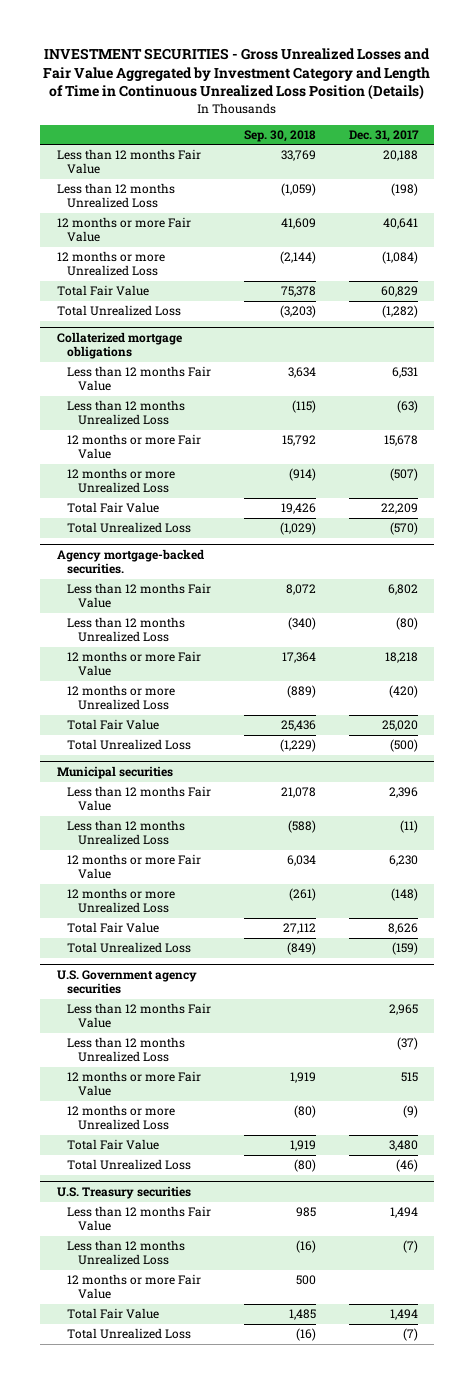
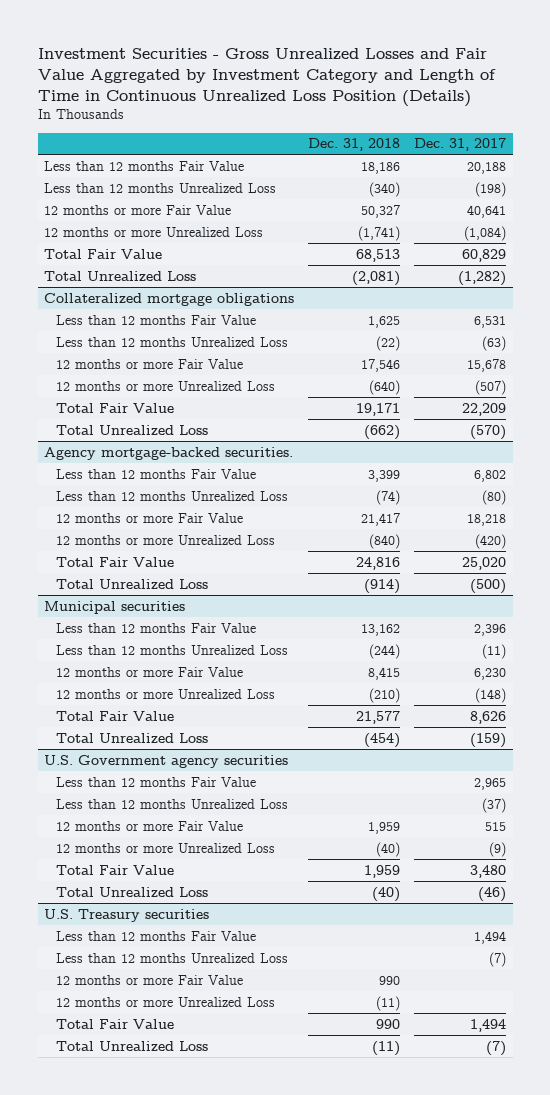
- INVESTMENT SECURITIES - Gross Unrealized Losses and Fair Value Aggregated by Investment Category and Length of Time in Continuous Unrealized Loss Position (Details)
+ Investment Securities - Gross Unrealized Losses and Fair Value Aggregated by Investment Category and Length of Time in Continuous Unrealized Loss Position (Details)
- | Sep. 30, 2018 | Dec. 31, 2017
+ | Dec. 31, 2018 | Dec. 31, 2017
- Collaterized mortgage obligations
+ Collateralized mortgage obligations
@ U.S. Treasury securities
+ 12 months or more Unrealized Loss | (11) |

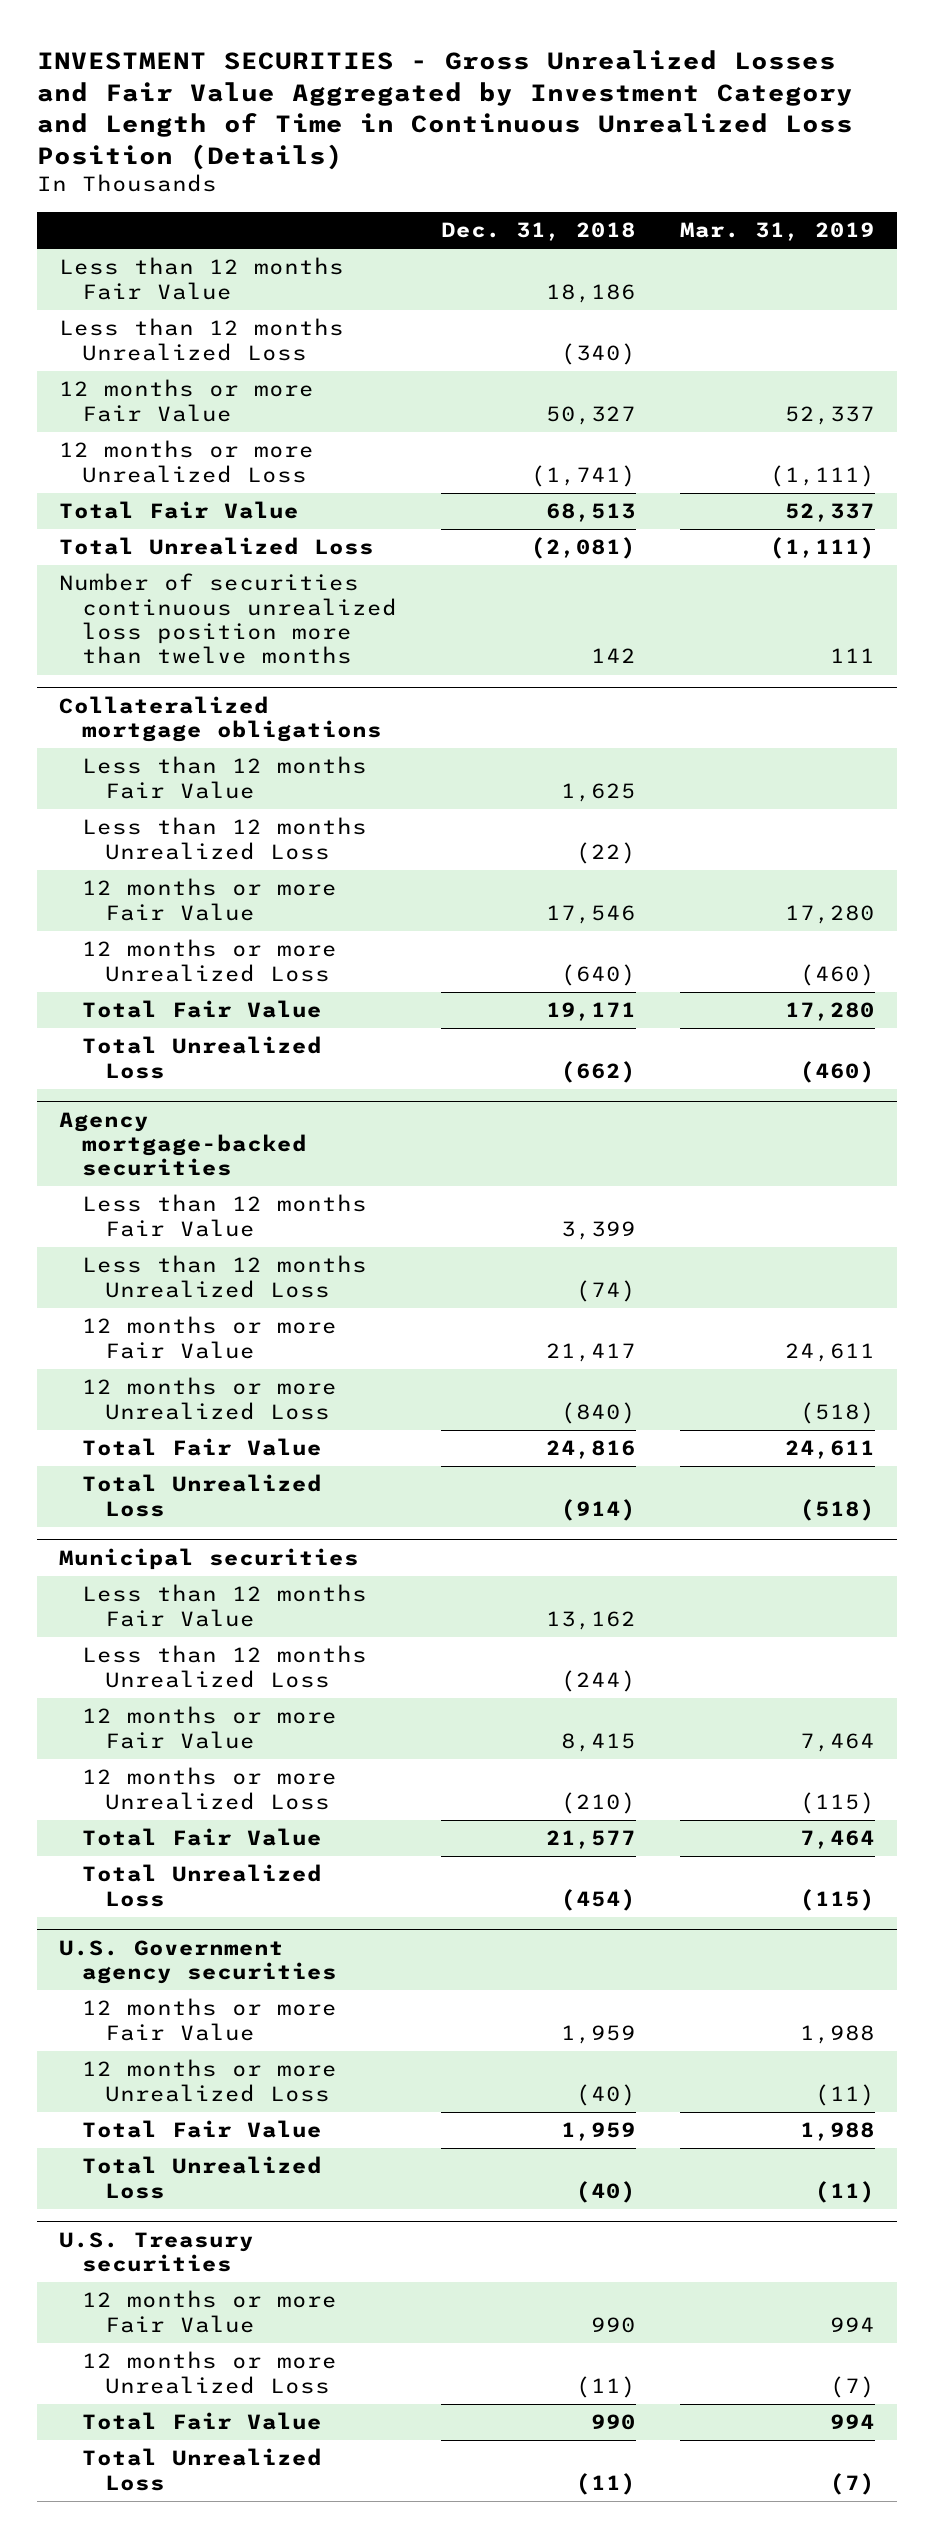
- Investment Securities - Gross Unrealized Losses and Fair Value Aggregated by Investment Category and Length of Time in Continuous Unrealized Loss Position (Details)
+ INVESTMENT SECURITIES - Gross Unrealized Losses and Fair Value Aggregated by Investment Category and Length of Time in Continuous Unrealized Loss Position (Details)
- | Dec. 31, 2018 | Dec. 31, 2017
+ | Dec. 31, 2018 | Mar. 31, 2019
+ Number of securities continuous unrealized loss position more than twelve months | 142 | 111
- Agency mortgage-backed securities.
+ Agency mortgage-backed securities
@ U.S. Government agency securities
- Less than 12 months Fair Value | | 2,965
- Less than 12 months Unrealized Loss | | (37)
@ U.S. Treasury securities
- Less than 12 months Fair Value | | 1,494
- Less than 12 months Unrealized Loss | | (7)

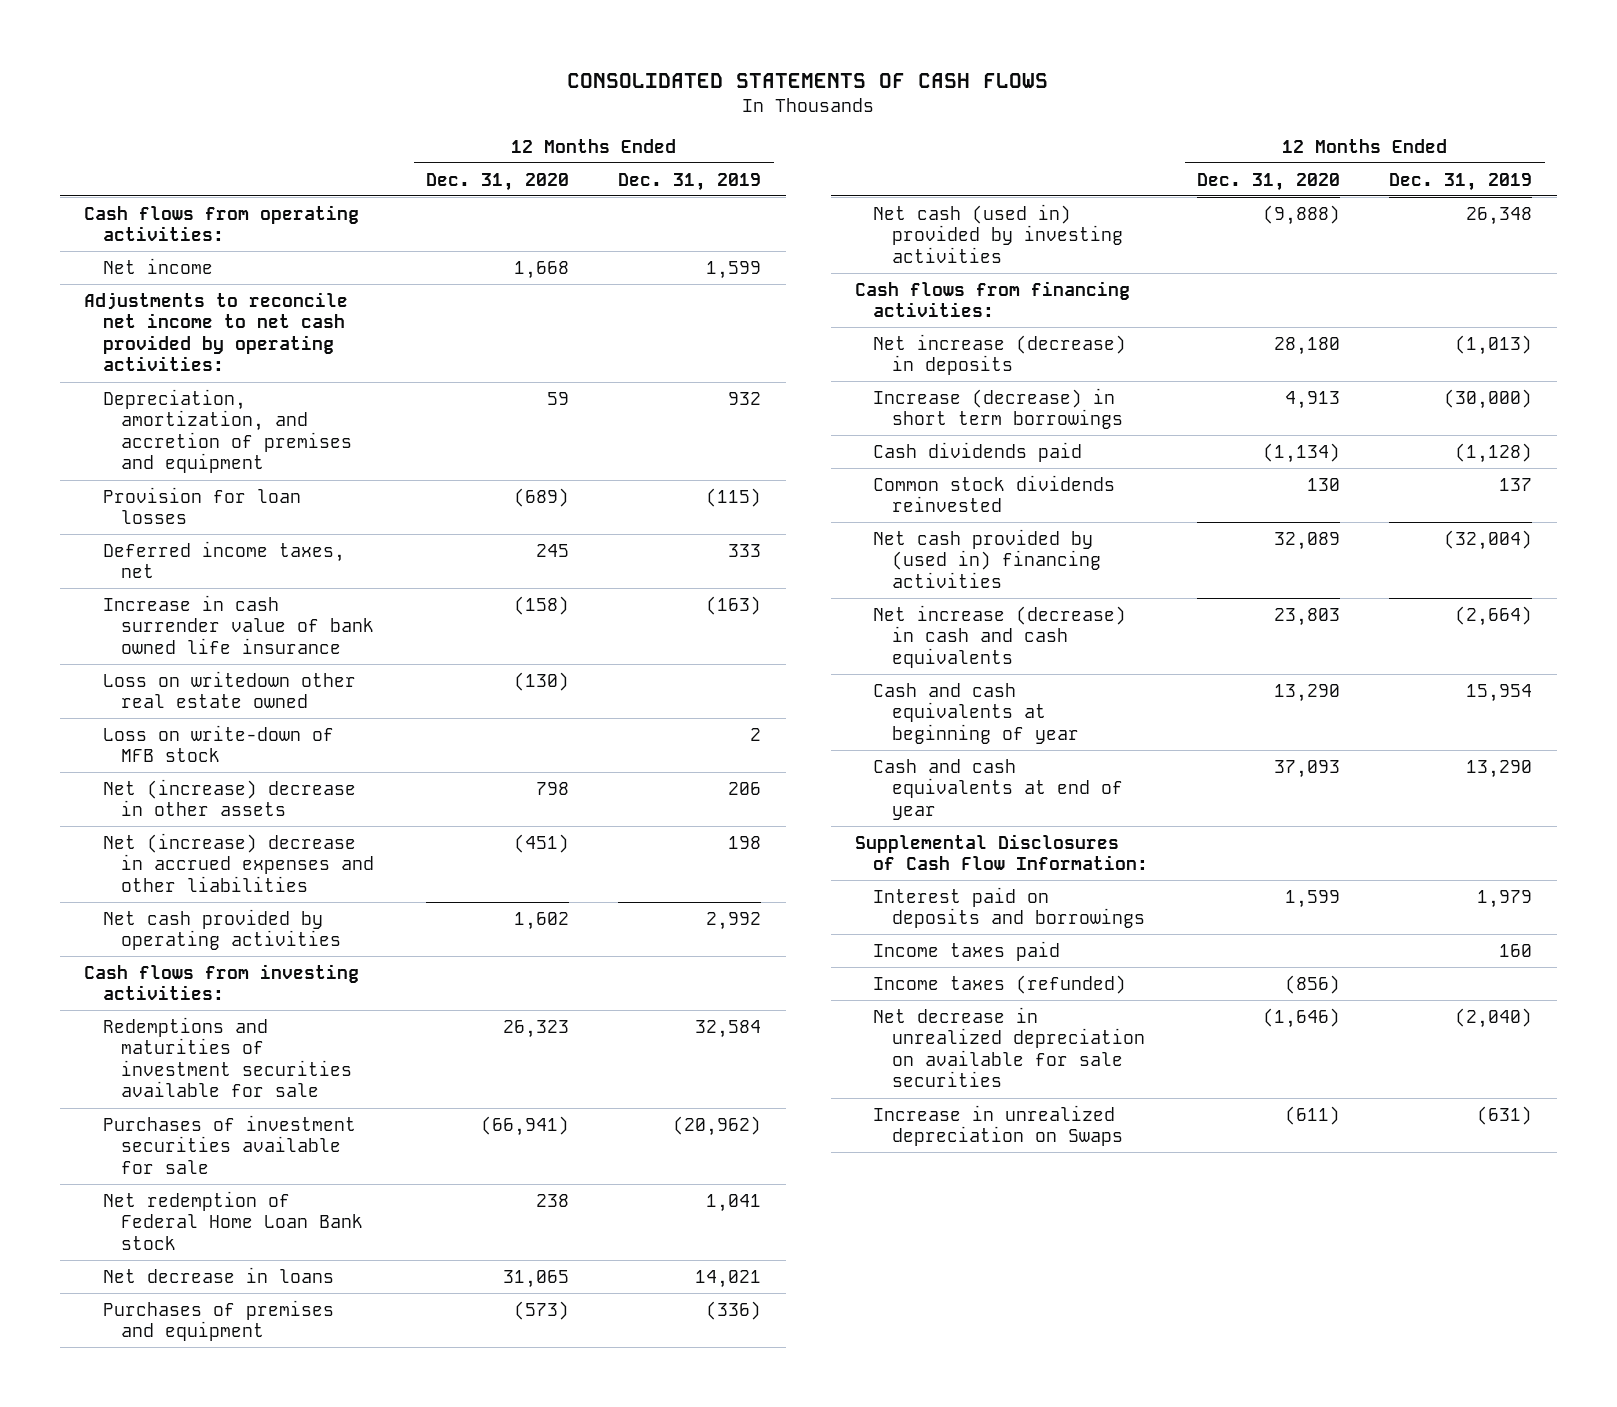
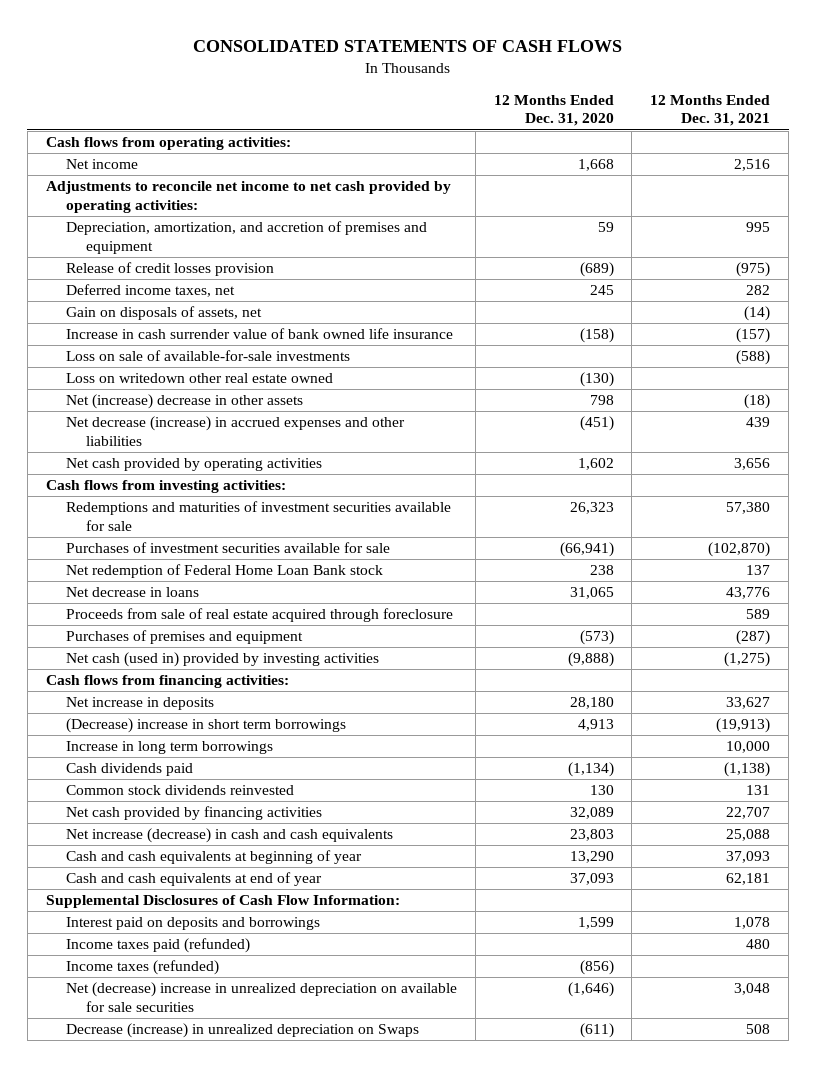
- | 12 Months Ended Dec. 31, 2020 | 12 Months Ended Dec. 31, 2019
+ | 12 Months Ended Dec. 31, 2020 | 12 Months Ended Dec. 31, 2021
- Provision for loan losses | (689) | (115)
+ Release of credit losses provision | (689) | (975)
+ Gain on disposals of assets, net | | (14)
+ Loss on sale of available-for-sale investments | | (588)
- Loss on write-down of MFB stock | | 2
- Net (increase) decrease in accrued expenses and other liabilities | (451) | 198
+ Net decrease (increase) in accrued expenses and other liabilities | (451) | 439
+ Proceeds from sale of real estate acquired through foreclosure | | 589
- Net increase (decrease) in deposits | 28,180 | (1,013)
- Increase (decrease) in short term borrowings | 4,913 | (30,000)
+ Net increase in deposits | 28,180 | 33,627
+ (Decrease) increase in short term borrowings | 4,913 | (19,913)
+ Increase in long term borrowings | | 10,000
- Net cash provided by (used in) financing activities | 32,089 | (32,004)
+ Net cash provided by financing activities | 32,089 | 22,707
- Income taxes paid | | 160
+ Income taxes paid (refunded) | | 480
- Net decrease in unrealized depreciation on available for sale securities | (1,646) | (2,040)
- Increase in unrealized depreciation on Swaps | (611) | (631)
+ Net (decrease) increase in unrealized depreciation on available for sale securities | (1,646) | 3,048
+ Decrease (increase) in unrealized depreciation on Swaps | (611) | 508

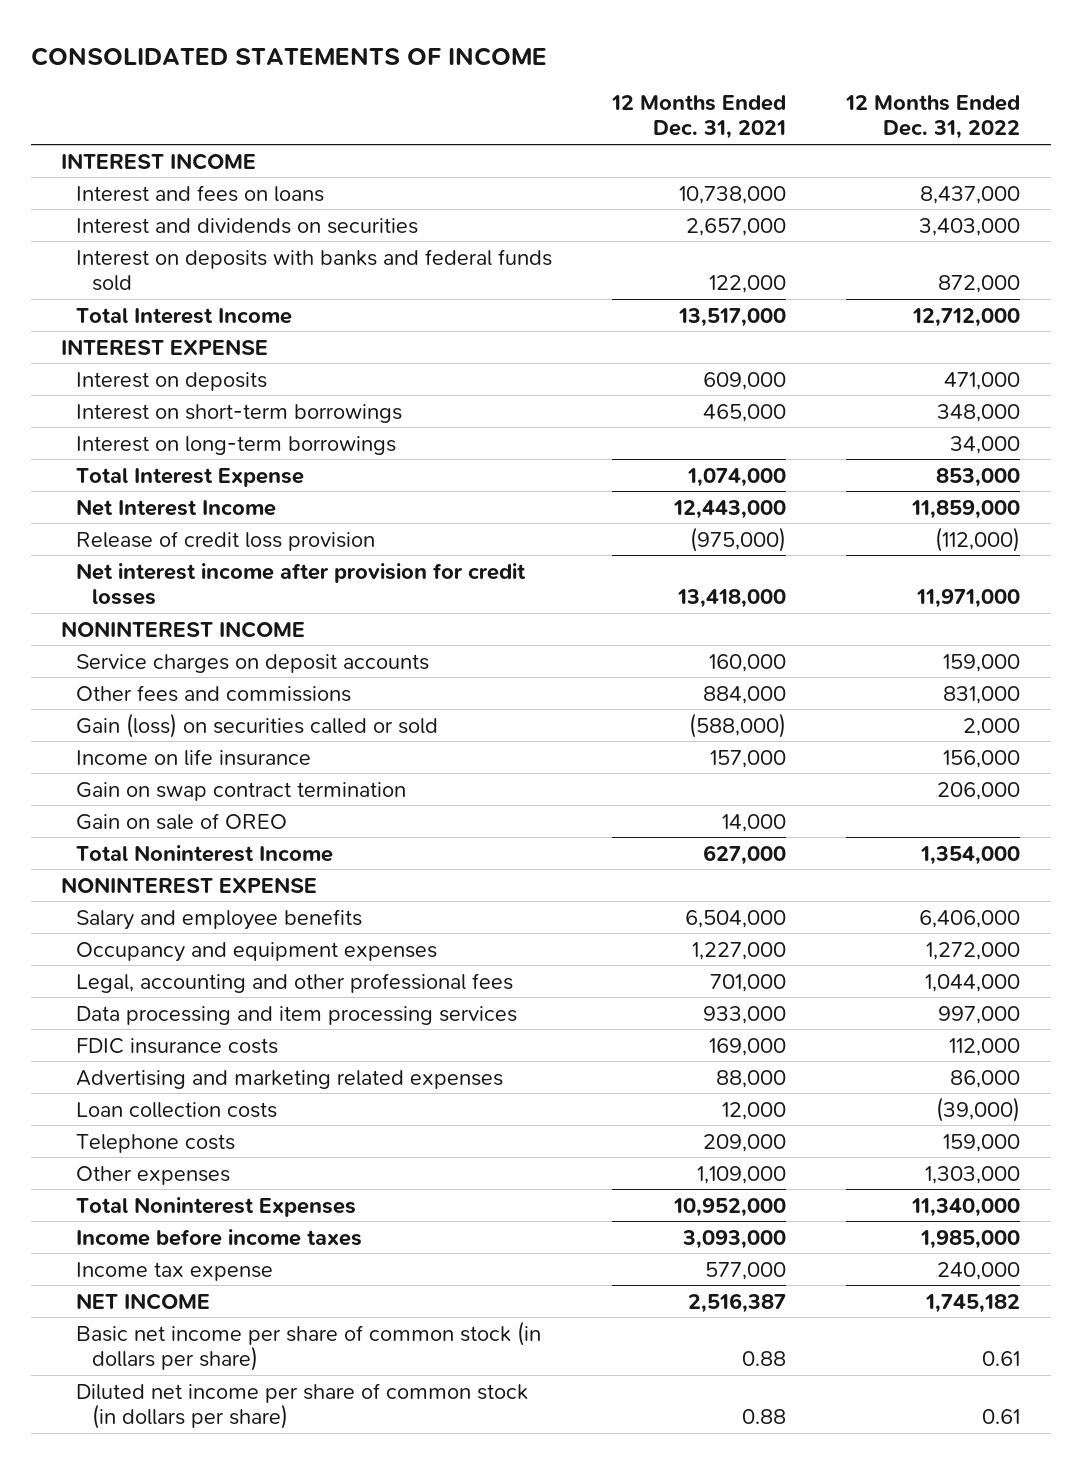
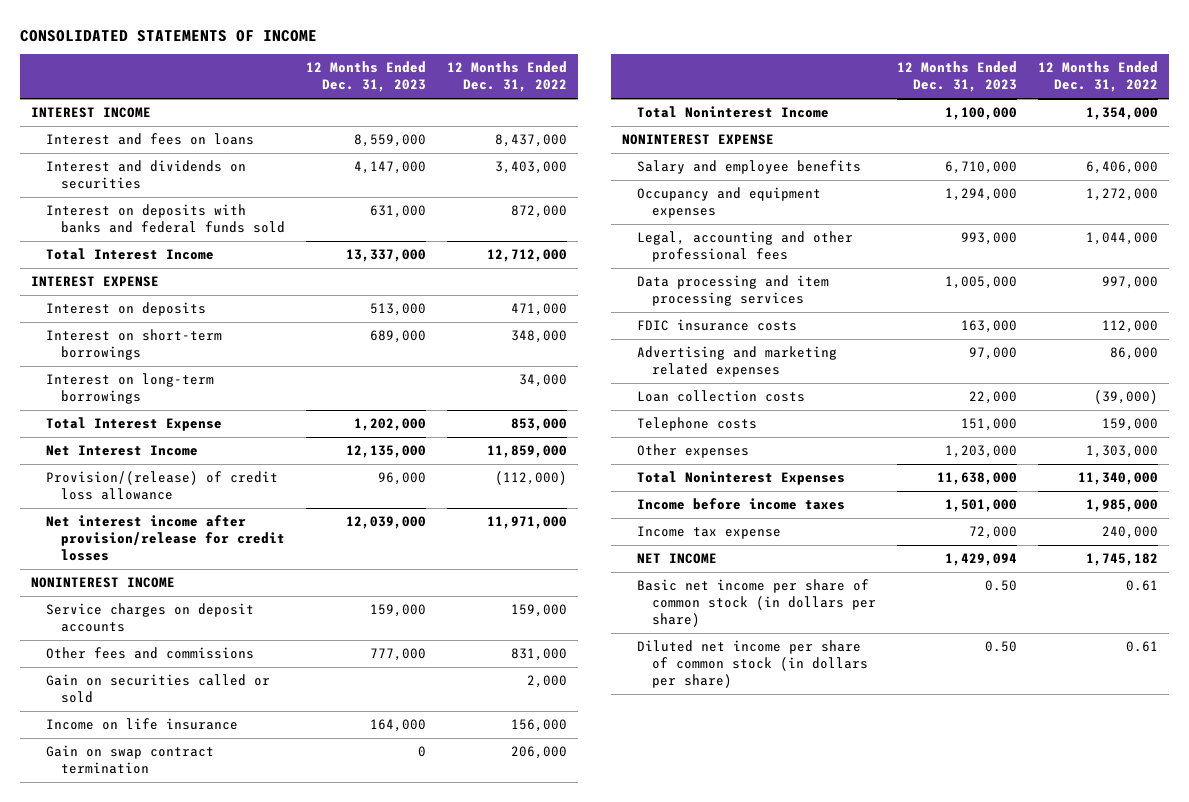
- | 12 Months Ended Dec. 31, 2021 | 12 Months Ended Dec. 31, 2022
+ | 12 Months Ended Dec. 31, 2023 | 12 Months Ended Dec. 31, 2022
- Release of credit loss provision | (975,000) | (112,000)
- Net interest income after provision for credit losses | 13,418,000 | 11,971,000
+ Provision/(release) of credit loss allowance | 96,000 | (112,000)
+ Net interest income after provision/release for credit losses | 12,039,000 | 11,971,000
- Gain (loss) on securities called or sold | (588,000) | 2,000
+ Gain on securities called or sold | | 2,000
- Gain on sale of OREO | 14,000 |

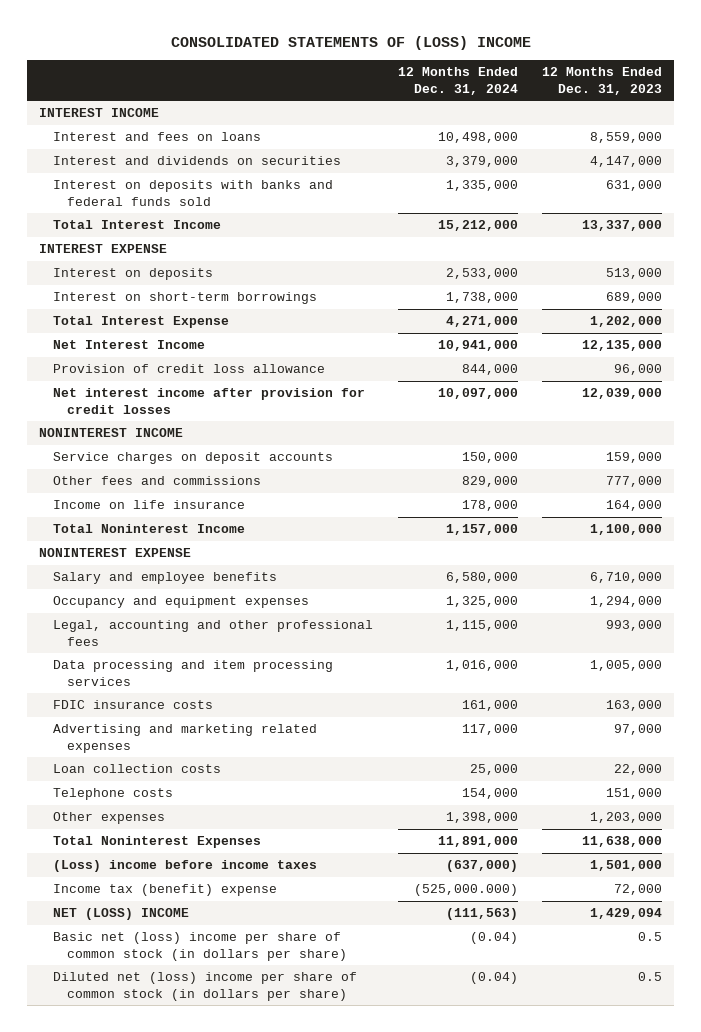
- CONSOLIDATED STATEMENTS OF INCOME
+ CONSOLIDATED STATEMENTS OF (LOSS) INCOME
- | 12 Months Ended Dec. 31, 2023 | 12 Months Ended Dec. 31, 2022
+ | 12 Months Ended Dec. 31, 2024 | 12 Months Ended Dec. 31, 2023
- Interest on long-term borrowings | | 34,000
- Provision/(release) of credit loss allowance | 96,000 | (112,000)
- Net interest income after provision/release for credit losses | 12,039,000 | 11,971,000
+ Provision of credit loss allowance | 844,000 | 96,000
+ Net interest income after provision for credit losses | 10,097,000 | 12,039,000
- Gain on securities called or sold | | 2,000
- Gain on swap contract termination | 0 | 206,000
- Income before income taxes | 1,501,000 | 1,985,000
- Income tax expense | 72,000 | 240,000
- NET INCOME | 1,429,094 | 1,745,182
- Basic net income per share of common stock (in dollars per share) | 0.50 | 0.61
- Diluted net income per share of common stock (in dollars per share) | 0.50 | 0.61
+ (Loss) income before income taxes | (637,000) | 1,501,000
+ Income tax (benefit) expense | (525,000.000) | 72,000
+ NET (LOSS) INCOME | (111,563) | 1,429,094
+ Basic net (loss) income per share of common stock (in dollars per share) | (0.04) | 0.5
+ Diluted net (loss) income per share of common stock (in dollars per share) | (0.04) | 0.5

